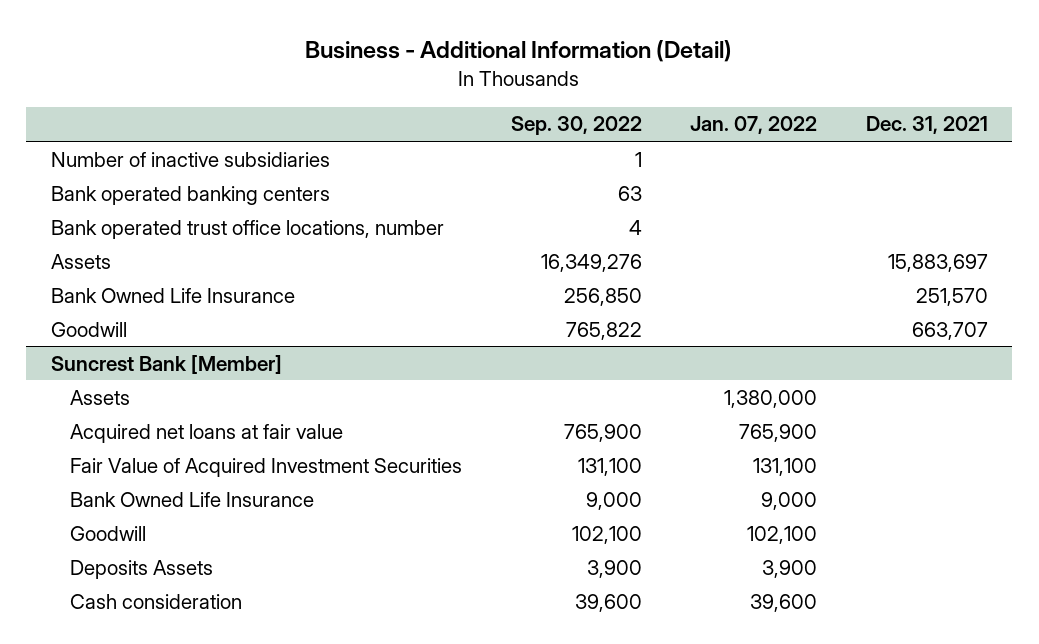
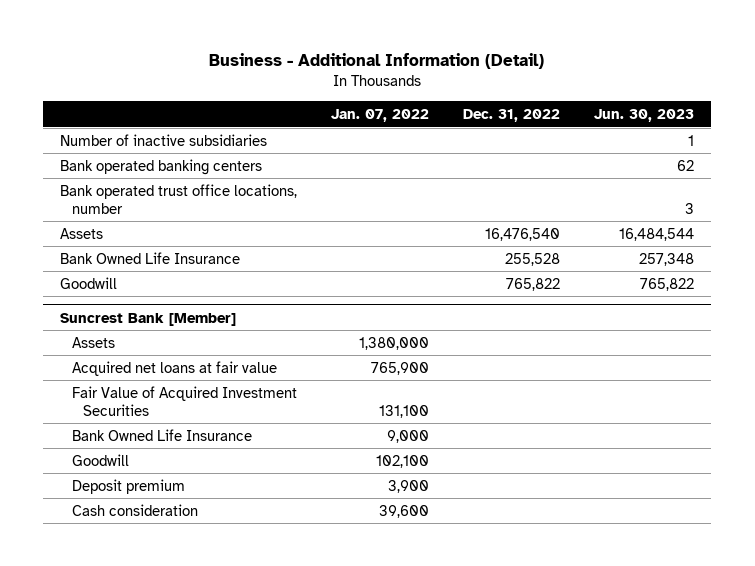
- | Sep. 30, 2022 | Jan. 07, 2022 | Dec. 31, 2021
+ | Jan. 07, 2022 | Dec. 31, 2022 | Jun. 30, 2023
@ Suncrest Bank [Member]
- Deposits Assets | 3,900 | 3,900 |
+ Deposit premium | 3,900 | |

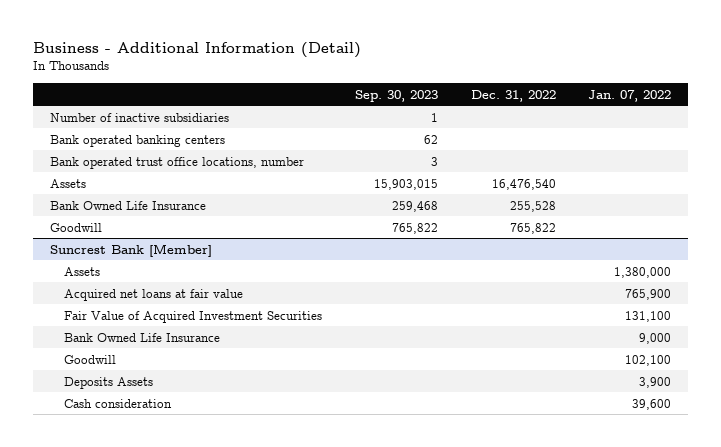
- | Jan. 07, 2022 | Dec. 31, 2022 | Jun. 30, 2023
+ | Sep. 30, 2023 | Dec. 31, 2022 | Jan. 07, 2022
@ Suncrest Bank [Member]
- Deposit premium | 3,900 | |
+ Deposits Assets | | | 3,900

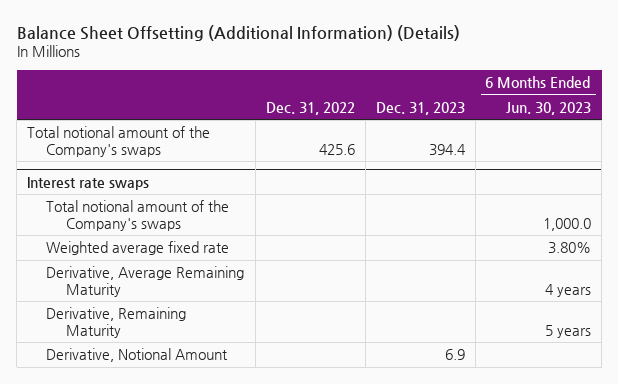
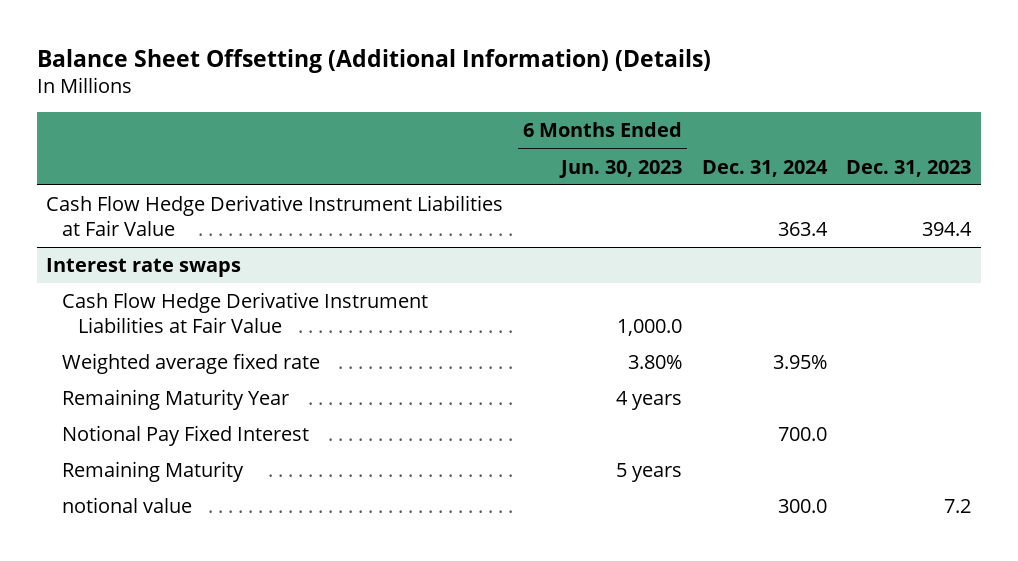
- | Dec. 31, 2022 | Dec. 31, 2023 | 6 Months Ended Jun. 30, 2023
+ | 6 Months Ended Jun. 30, 2023 | Dec. 31, 2024 | Dec. 31, 2023
- Total notional amount of the Company's swaps | 425.6 | 394.4 |
+ Cash Flow Hedge Derivative Instrument Liabilities at Fair Value | | 363.4 | 394.4
@ Interest rate swaps
- Total notional amount of the Company's swaps | | | 1,000.0
+ Cash Flow Hedge Derivative Instrument Liabilities at Fair Value | 1,000.0 | |
- Derivative, Average Remaining Maturity | | | 4 years
- Derivative, Remaining Maturity | | | 5 years
- Derivative, Notional Amount | | 6.9 |
+ Remaining Maturity Year | 4 years | |
+ Notional Pay Fixed Interest | | 700.0 |
+ Remaining Maturity | 5 years | |
+ notional value | | 300.0 | 7.2

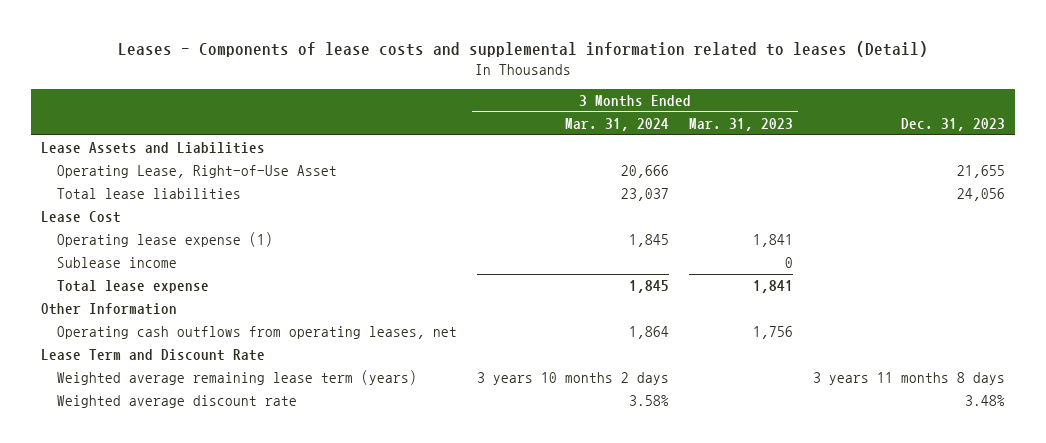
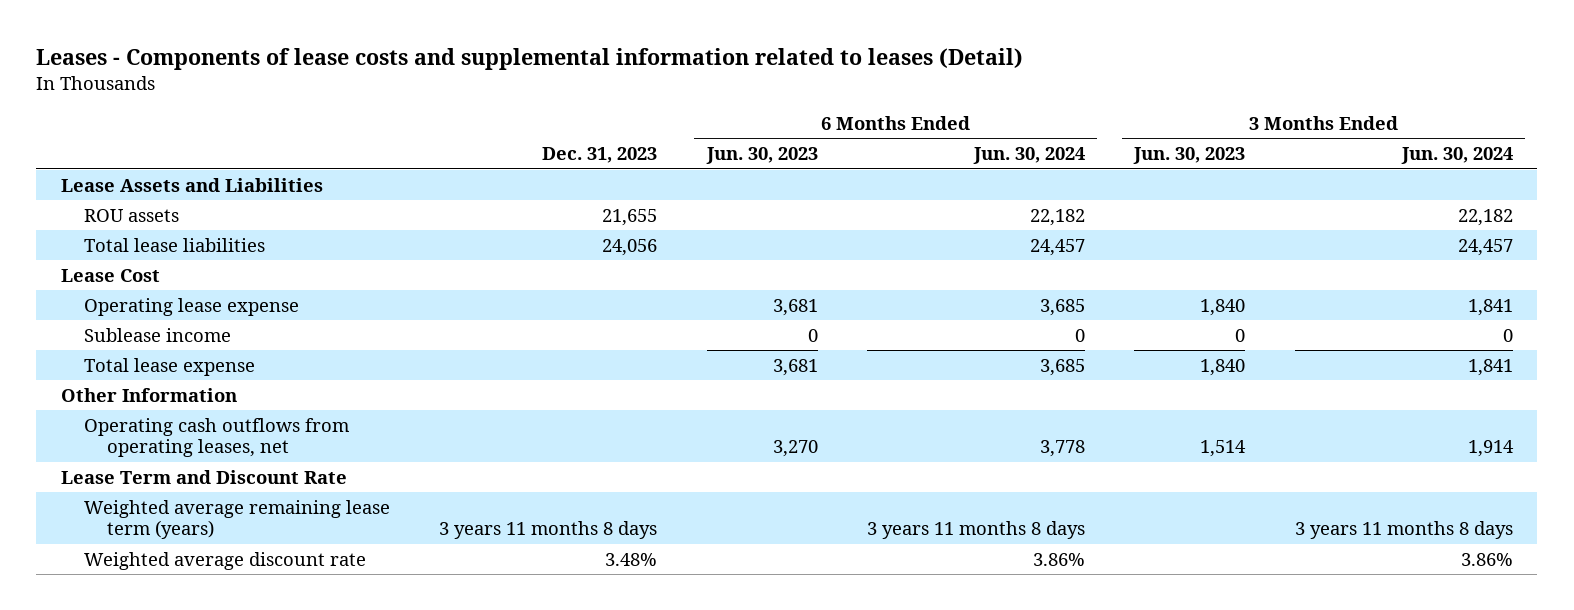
- | 3 Months Ended Mar. 31, 2024 | 3 Months Ended Mar. 31, 2023 | Dec. 31, 2023
+ | Dec. 31, 2023 | 6 Months Ended Jun. 30, 2023 | 6 Months Ended Jun. 30, 2024 | 3 Months Ended Jun. 30, 2023 | 3 Months Ended Jun. 30, 2024
- Operating Lease, Right-of-Use Asset | 20,666 | | 21,655
+ ROU assets | 21,655 | | 22,182 | | 22,182
- Operating lease expense (1) | 1,845 | 1,841 |
+ Operating lease expense | | 3,681 | 3,685 | 1,840 | 1,841

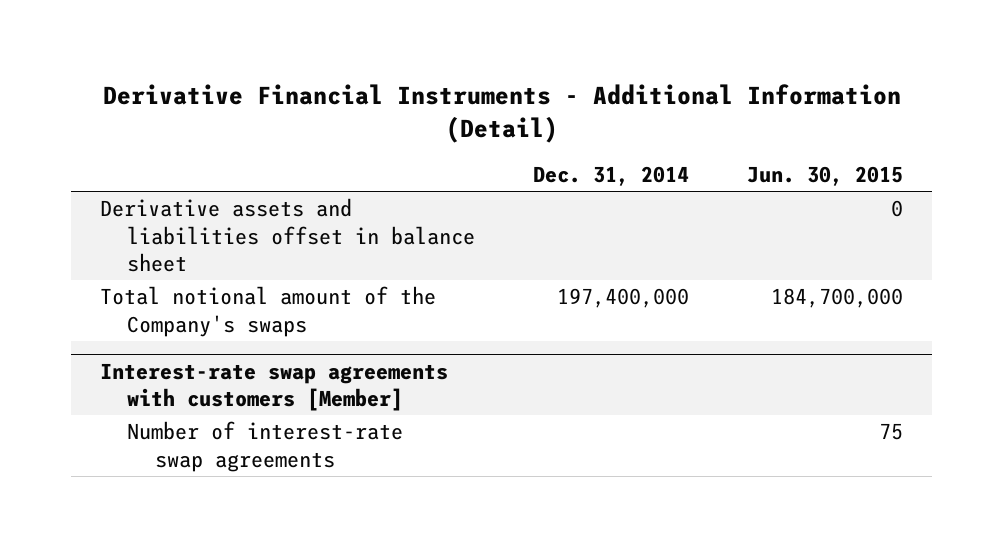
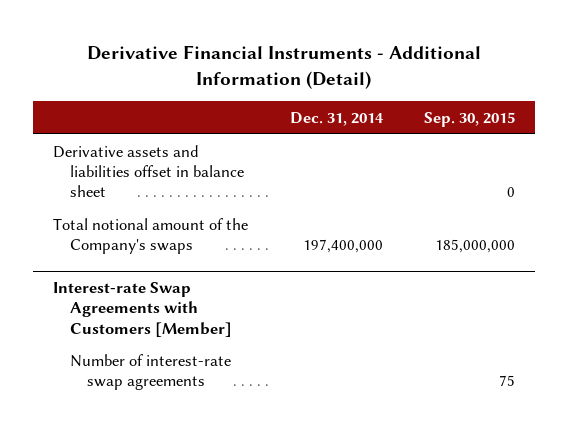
- | Dec. 31, 2014 | Jun. 30, 2015
+ | Dec. 31, 2014 | Sep. 30, 2015
- Interest-rate swap agreements with customers [Member]
+ Interest-rate Swap Agreements with Customers [Member]

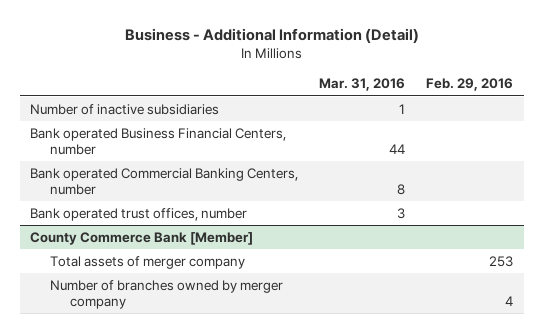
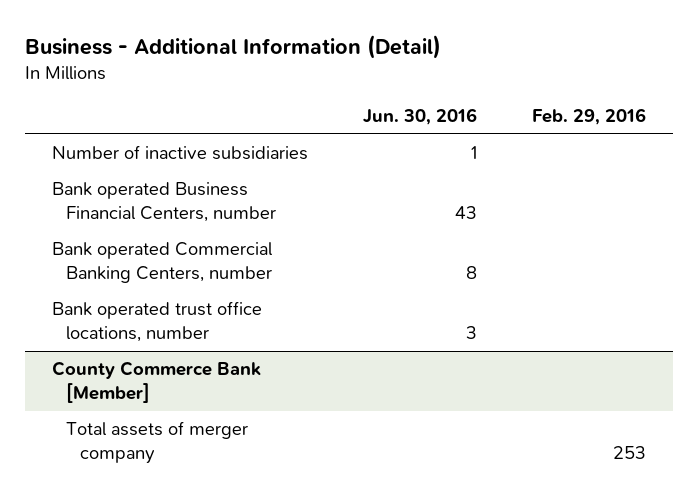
- | Mar. 31, 2016 | Feb. 29, 2016
+ | Jun. 30, 2016 | Feb. 29, 2016
- Bank operated trust offices, number | 3 |
+ Bank operated trust office locations, number | 3 |
@ County Commerce Bank [Member]
- Number of branches owned by merger company | | 4

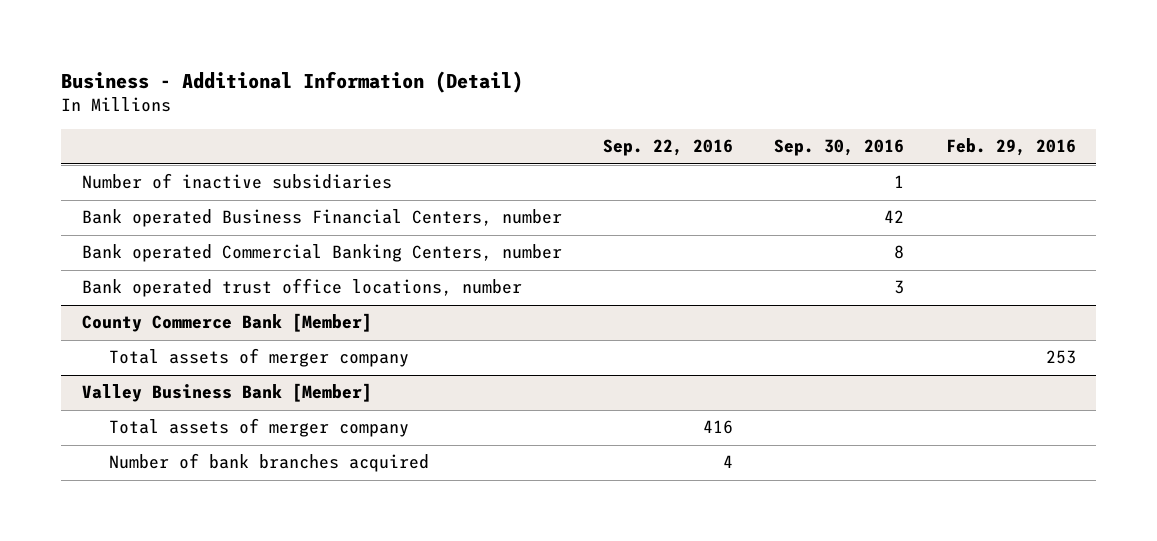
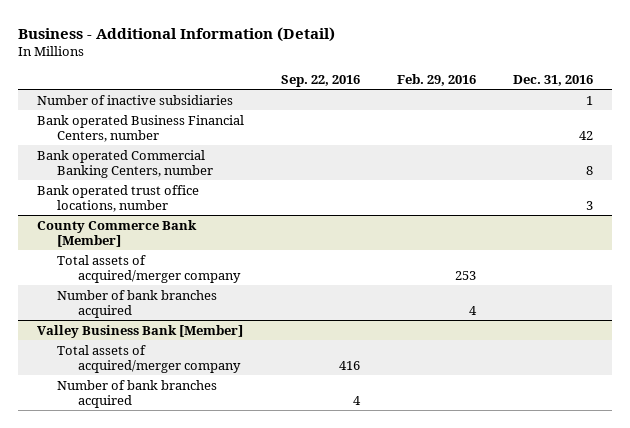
- | Sep. 22, 2016 | Sep. 30, 2016 | Feb. 29, 2016
+ | Sep. 22, 2016 | Feb. 29, 2016 | Dec. 31, 2016
@ County Commerce Bank [Member]
- Total assets of merger company | | | 253
+ Total assets of acquired/merger company | | 253 |
+ Number of bank branches acquired | | 4 |
@ Valley Business Bank [Member]
- Total assets of merger company | 416 | |
+ Total assets of acquired/merger company | 416 | |

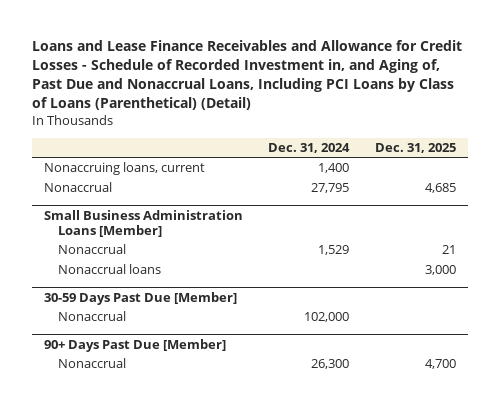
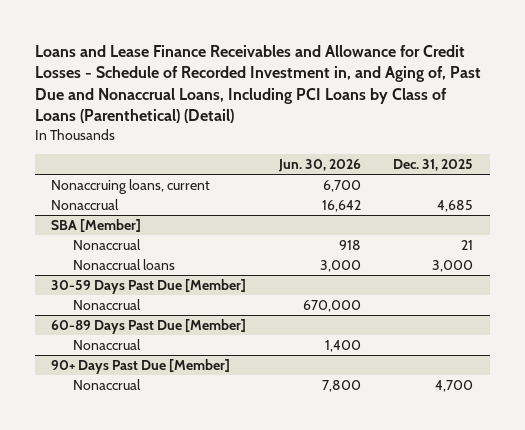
- | Dec. 31, 2024 | Dec. 31, 2025
+ | Jun. 30, 2026 | Dec. 31, 2025
- Small Business Administration Loans [Member]
+ SBA [Member]
+ 60-89 Days Past Due [Member]
+ Nonaccrual | 1,400 |

